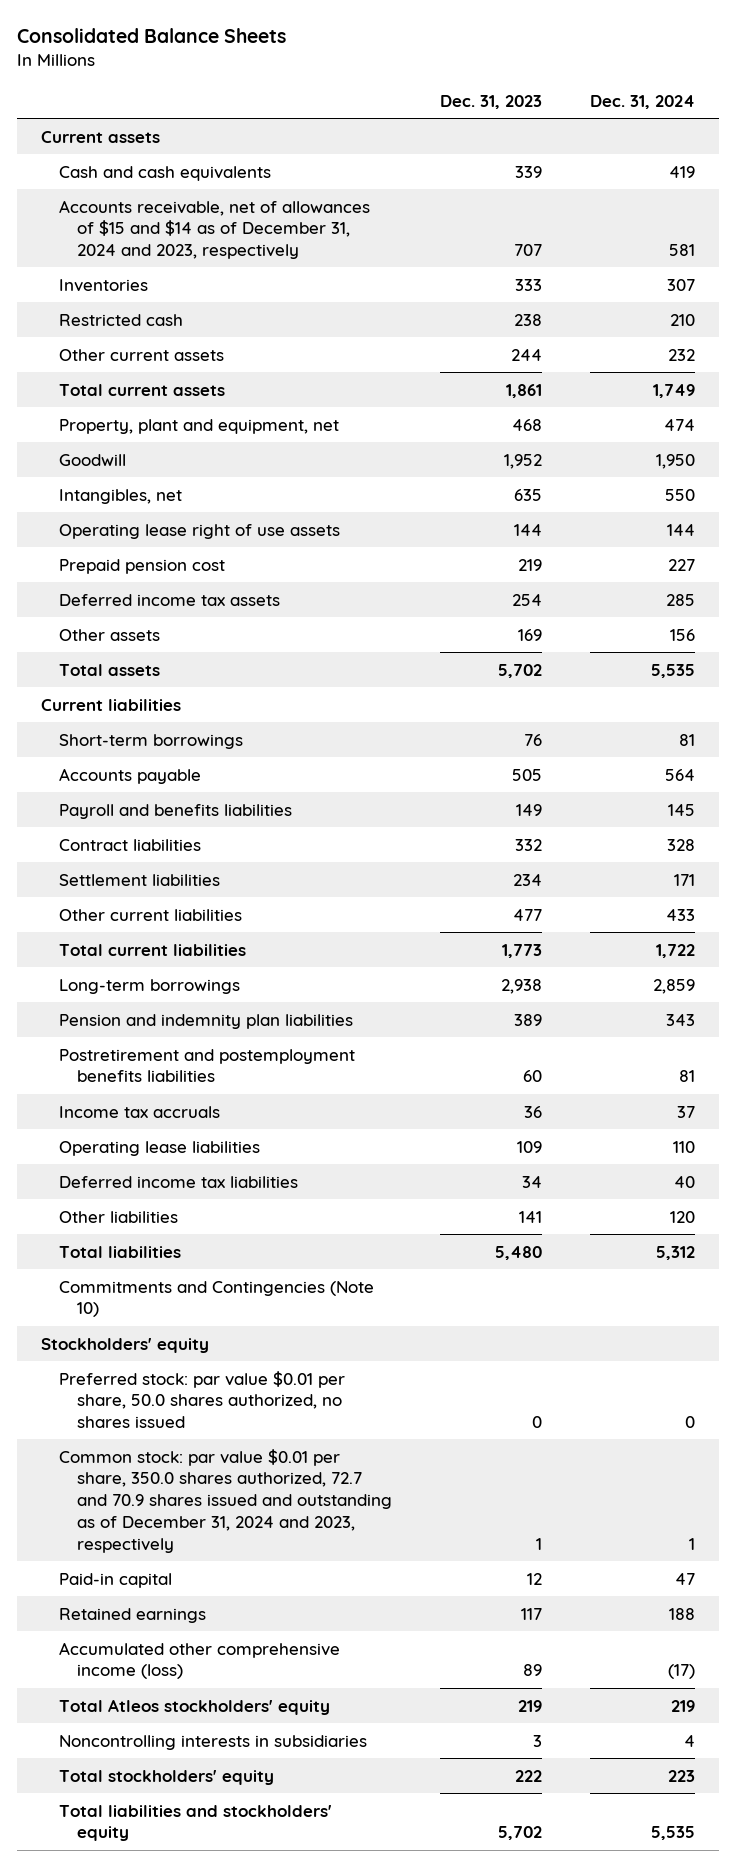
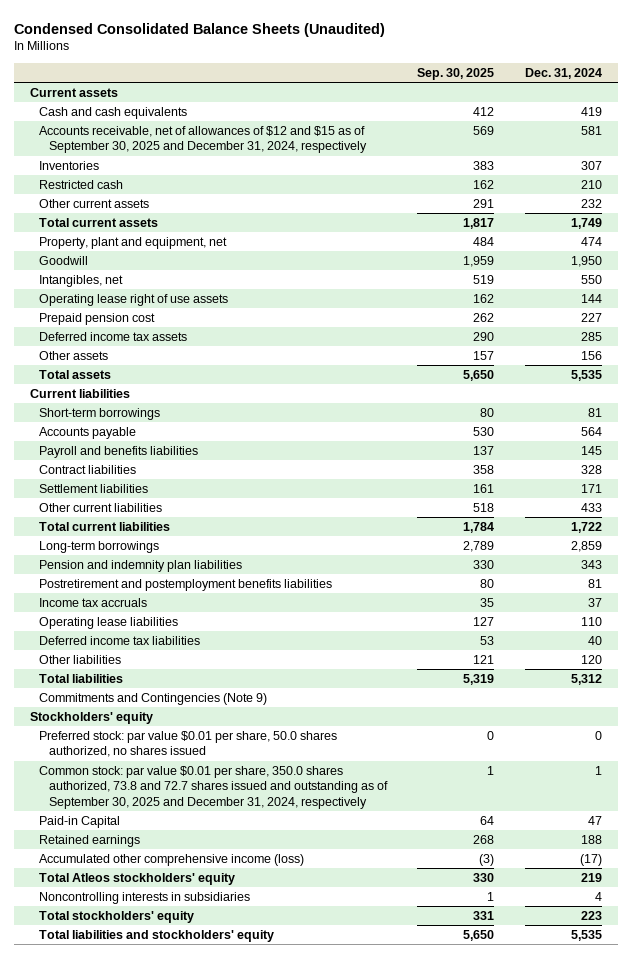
- Consolidated Balance Sheets
+ Condensed Consolidated Balance Sheets (Unaudited)
- | Dec. 31, 2023 | Dec. 31, 2024
+ | Sep. 30, 2025 | Dec. 31, 2024
- Accounts receivable, net of allowances of $15 and $14 as of December 31, 2024 and 2023, respectively | 707 | 581
+ Accounts receivable, net of allowances of $12 and $15 as of September 30, 2025 and December 31, 2024, respectively | 569 | 581
- Commitments and Contingencies (Note 10)
+ Commitments and Contingencies (Note 9)
- Common stock: par value $0.01 per share, 350.0 shares authorized, 72.7 and 70.9 shares issued and outstanding as of December 31, 2024 and 2023, respectively | 1 | 1
- Paid-in capital | 12 | 47
+ Common stock: par value $0.01 per share, 350.0 shares authorized, 73.8 and 72.7 shares issued and outstanding as of September 30, 2025 and December 31, 2024, respectively | 1 | 1
+ Paid-in Capital | 64 | 47

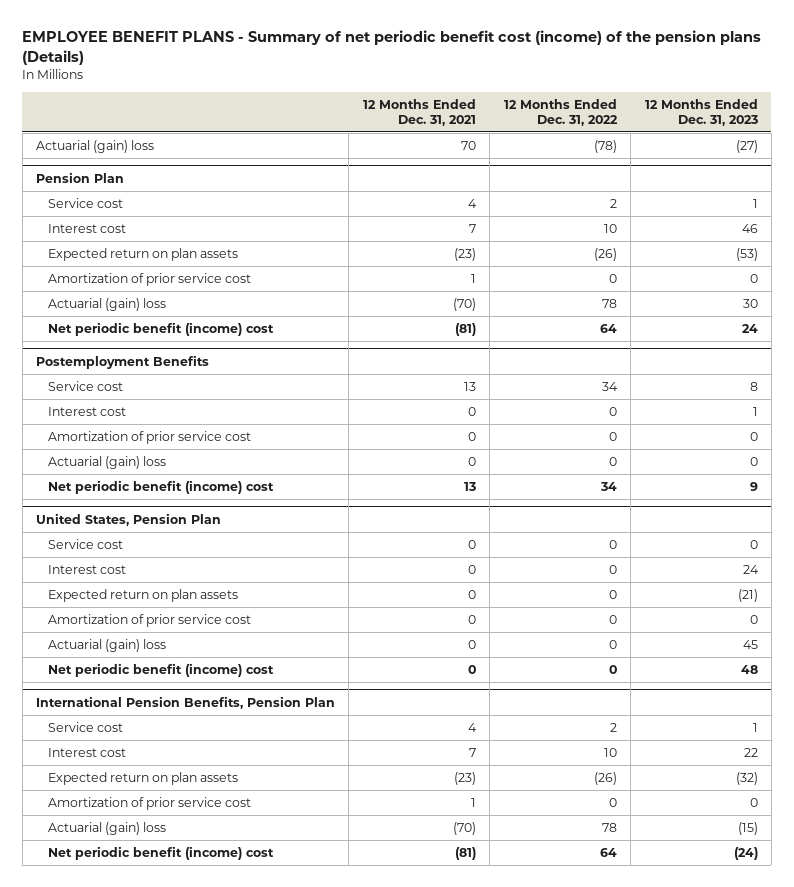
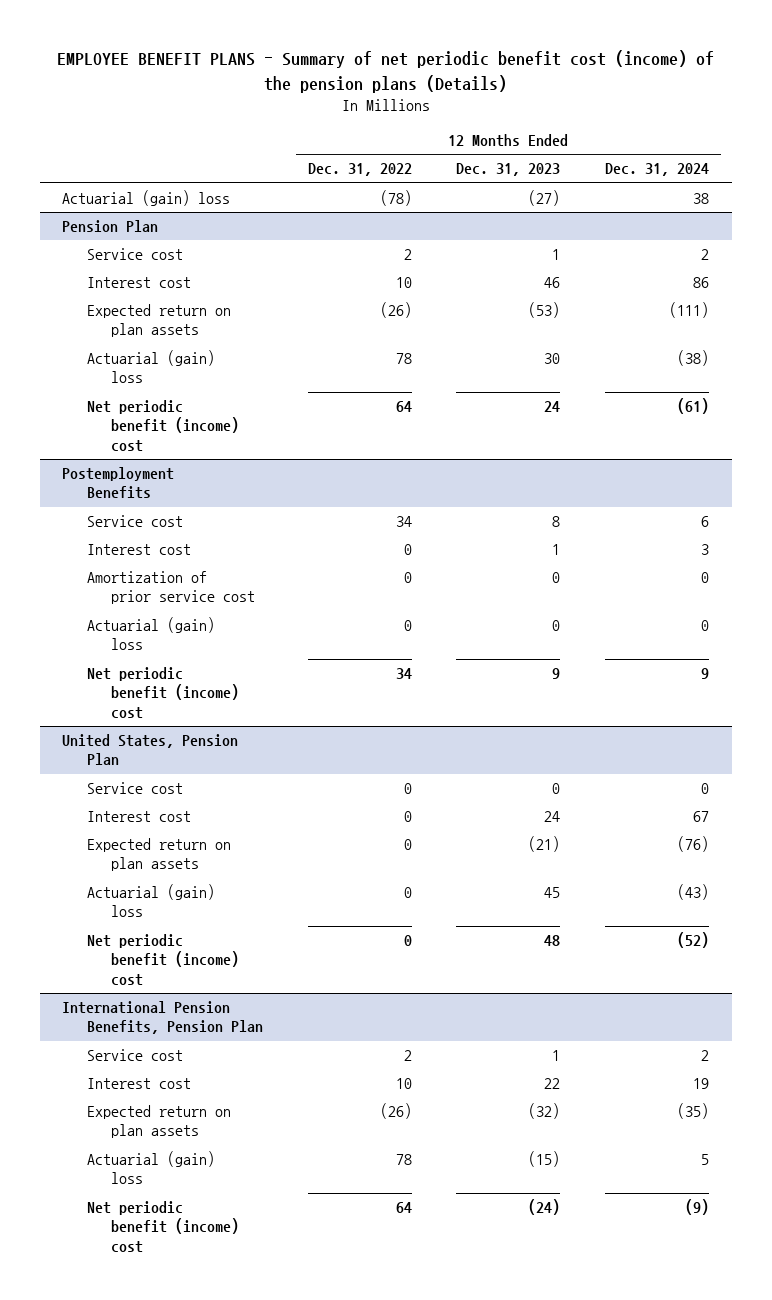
- | 12 Months Ended Dec. 31, 2021 | 12 Months Ended Dec. 31, 2022 | 12 Months Ended Dec. 31, 2023
+ | 12 Months Ended Dec. 31, 2022 | 12 Months Ended Dec. 31, 2023 | 12 Months Ended Dec. 31, 2024
@ Pension Plan
- Amortization of prior service cost | 1 | 0 | 0
@ United States, Pension Plan
- Amortization of prior service cost | 0 | 0 | 0
@ International Pension Benefits, Pension Plan
- Amortization of prior service cost | 1 | 0 | 0

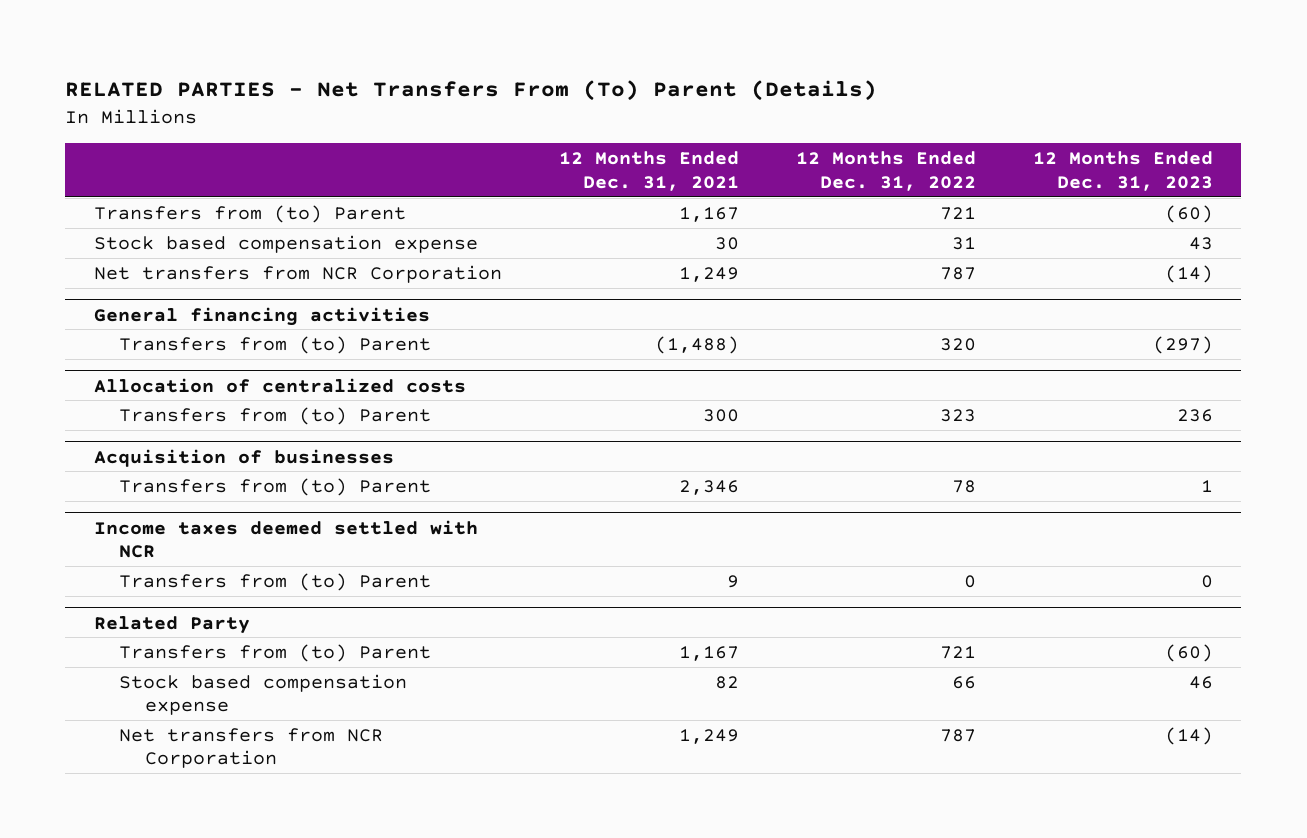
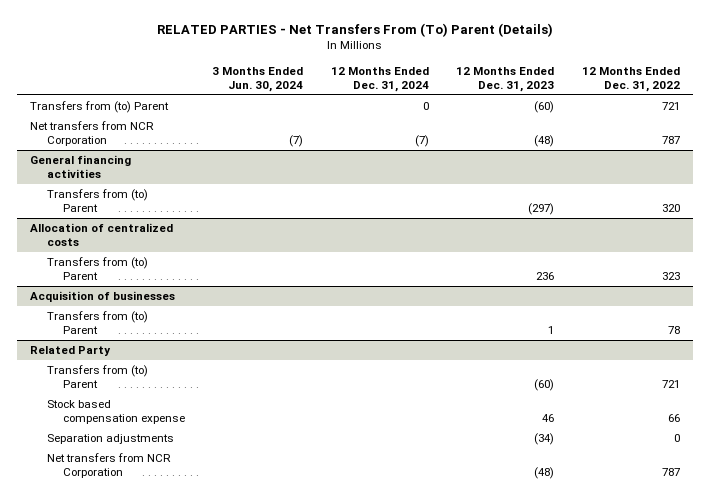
- | 12 Months Ended Dec. 31, 2021 | 12 Months Ended Dec. 31, 2022 | 12 Months Ended Dec. 31, 2023
+ | 3 Months Ended Jun. 30, 2024 | 12 Months Ended Dec. 31, 2024 | 12 Months Ended Dec. 31, 2023 | 12 Months Ended Dec. 31, 2022
- Stock based compensation expense | 30 | 31 | 43
- Net transfers from NCR Corporation | 1,249 | 787 | (14)
+ Net transfers from NCR Corporation | (7) | (7) | (48) | 787
- Income taxes deemed settled with NCR
- Transfers from (to) Parent | 9 | 0 | 0
@ Related Party
- Net transfers from NCR Corporation | 1,249 | 787 | (14)
+ Separation adjustments | | | (34) | 0
+ Net transfers from NCR Corporation | | | (48) | 787

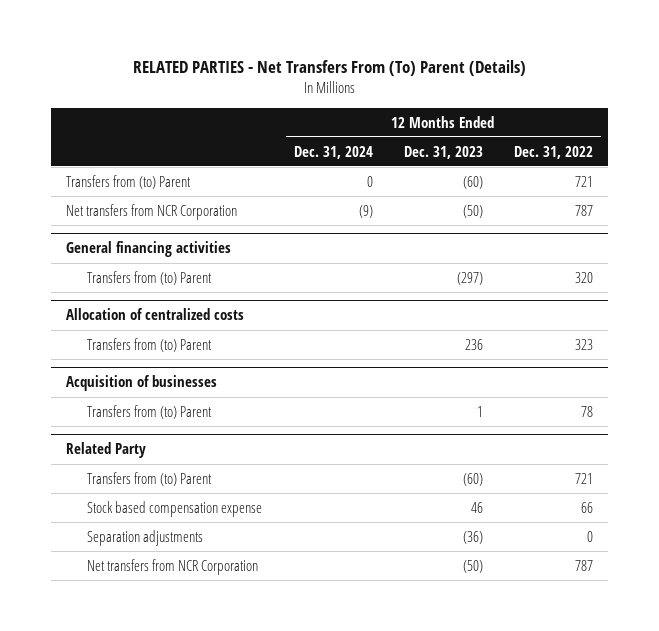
- | 3 Months Ended Jun. 30, 2024 | 12 Months Ended Dec. 31, 2024 | 12 Months Ended Dec. 31, 2023 | 12 Months Ended Dec. 31, 2022
+ | 12 Months Ended Dec. 31, 2024 | 12 Months Ended Dec. 31, 2023 | 12 Months Ended Dec. 31, 2022
- Net transfers from NCR Corporation | (7) | (7) | (48) | 787
+ Net transfers from NCR Corporation | (9) | (50) | 787
@ Related Party
- Separation adjustments | | | (34) | 0
- Net transfers from NCR Corporation | | | (48) | 787
+ Separation adjustments | | (36) | 0
+ Net transfers from NCR Corporation | | (50) | 787

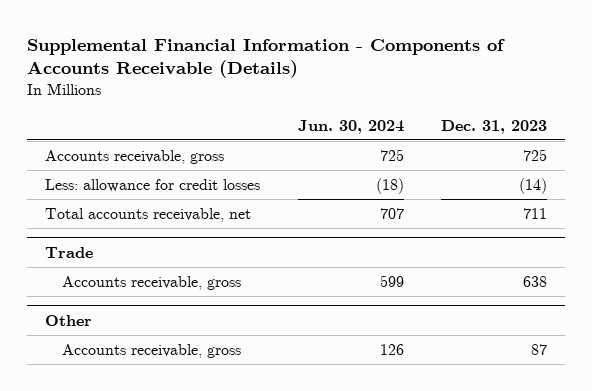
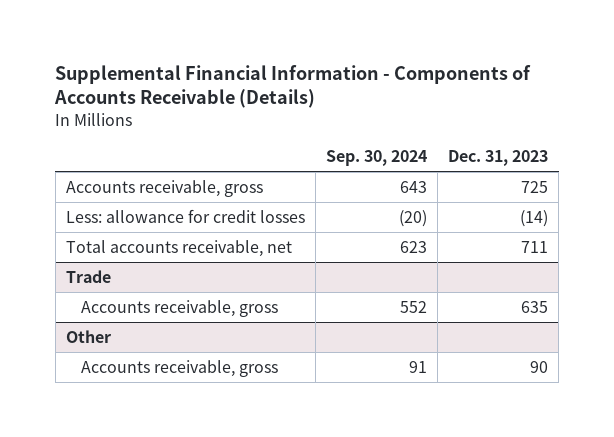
- | Jun. 30, 2024 | Dec. 31, 2023
+ | Sep. 30, 2024 | Dec. 31, 2023
@ Trade
- Accounts receivable, gross | 599 | 638
+ Accounts receivable, gross | 552 | 635
@ Other
- Accounts receivable, gross | 126 | 87
+ Accounts receivable, gross | 91 | 90

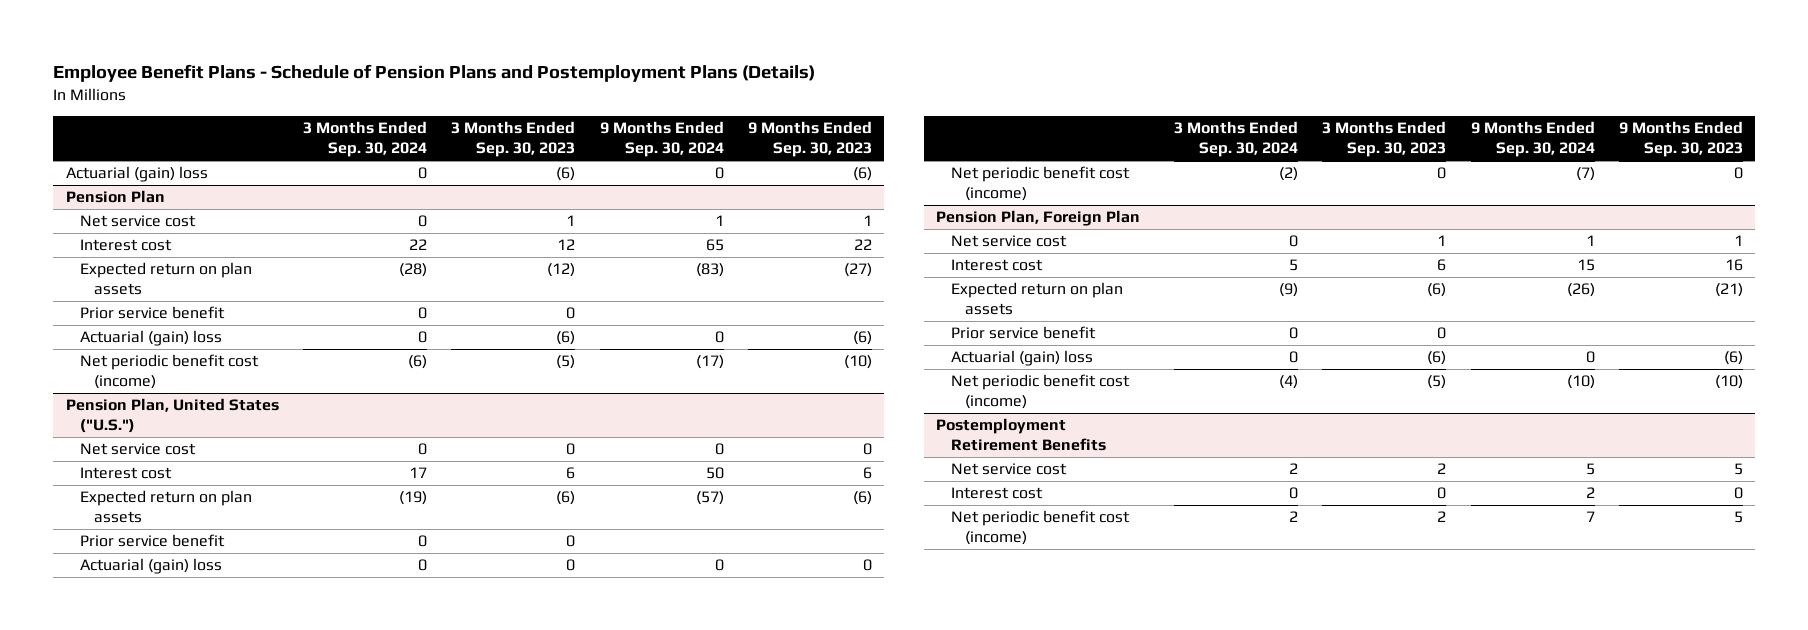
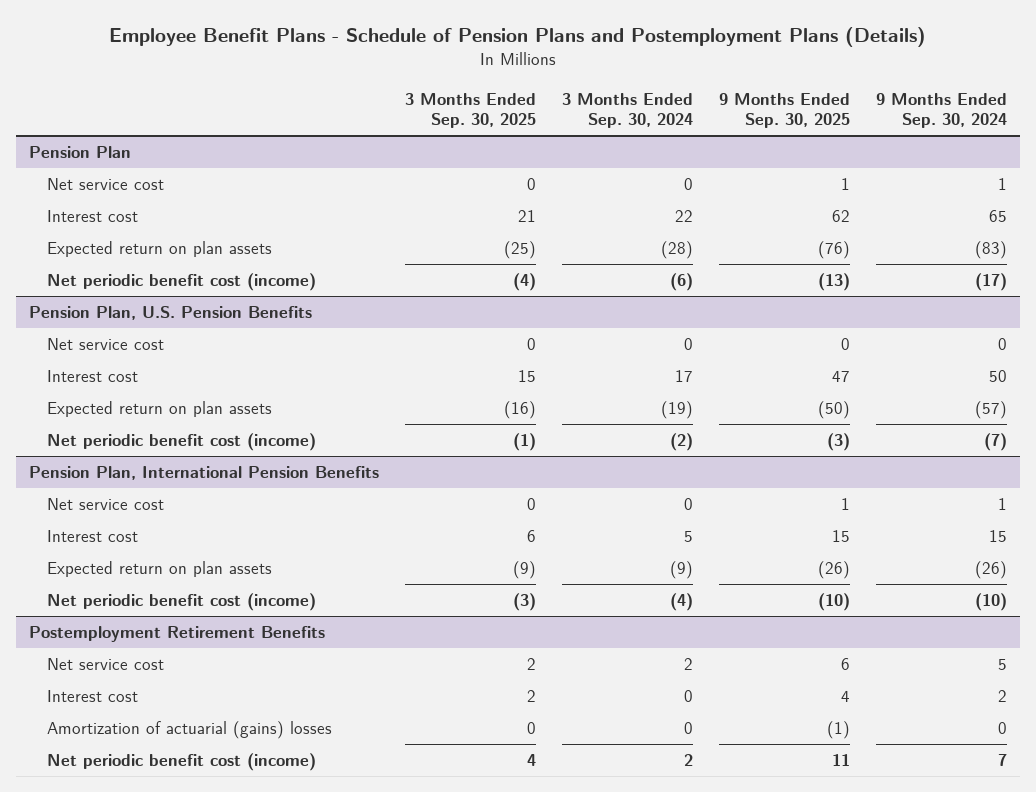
- | 3 Months Ended Sep. 30, 2024 | 3 Months Ended Sep. 30, 2023 | 9 Months Ended Sep. 30, 2024 | 9 Months Ended Sep. 30, 2023
+ | 3 Months Ended Sep. 30, 2025 | 3 Months Ended Sep. 30, 2024 | 9 Months Ended Sep. 30, 2025 | 9 Months Ended Sep. 30, 2024
- Actuarial (gain) loss | 0 | (6) | 0 | (6)
@ Pension Plan
- Prior service benefit | 0 | 0 | |
- Actuarial (gain) loss | 0 | (6) | 0 | (6)
- Pension Plan, United States ("U.S.")
+ Pension Plan, U.S. Pension Benefits
- Prior service benefit | 0 | 0 | |
- Actuarial (gain) loss | 0 | 0 | 0 | 0
- Pension Plan, Foreign Plan
+ Pension Plan, International Pension Benefits
- Prior service benefit | 0 | 0 | |
- Actuarial (gain) loss | 0 | (6) | 0 | (6)
@ Postemployment Retirement Benefits
+ Amortization of actuarial (gains) losses | 0 | 0 | (1) | 0

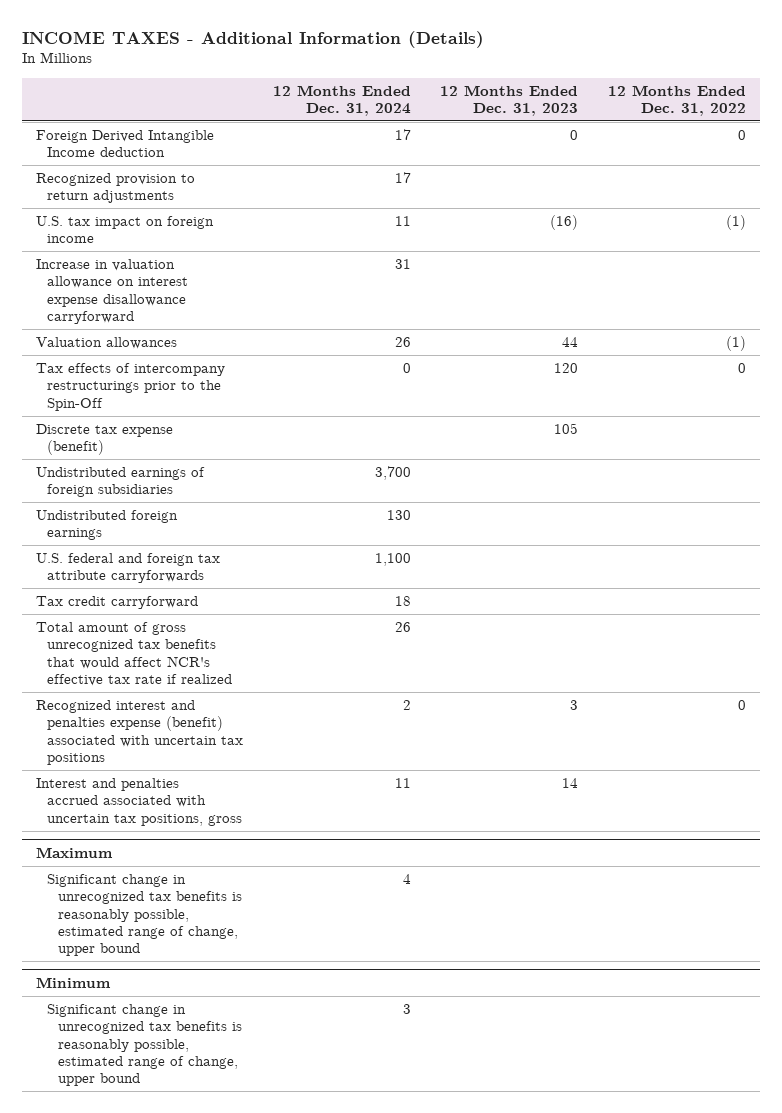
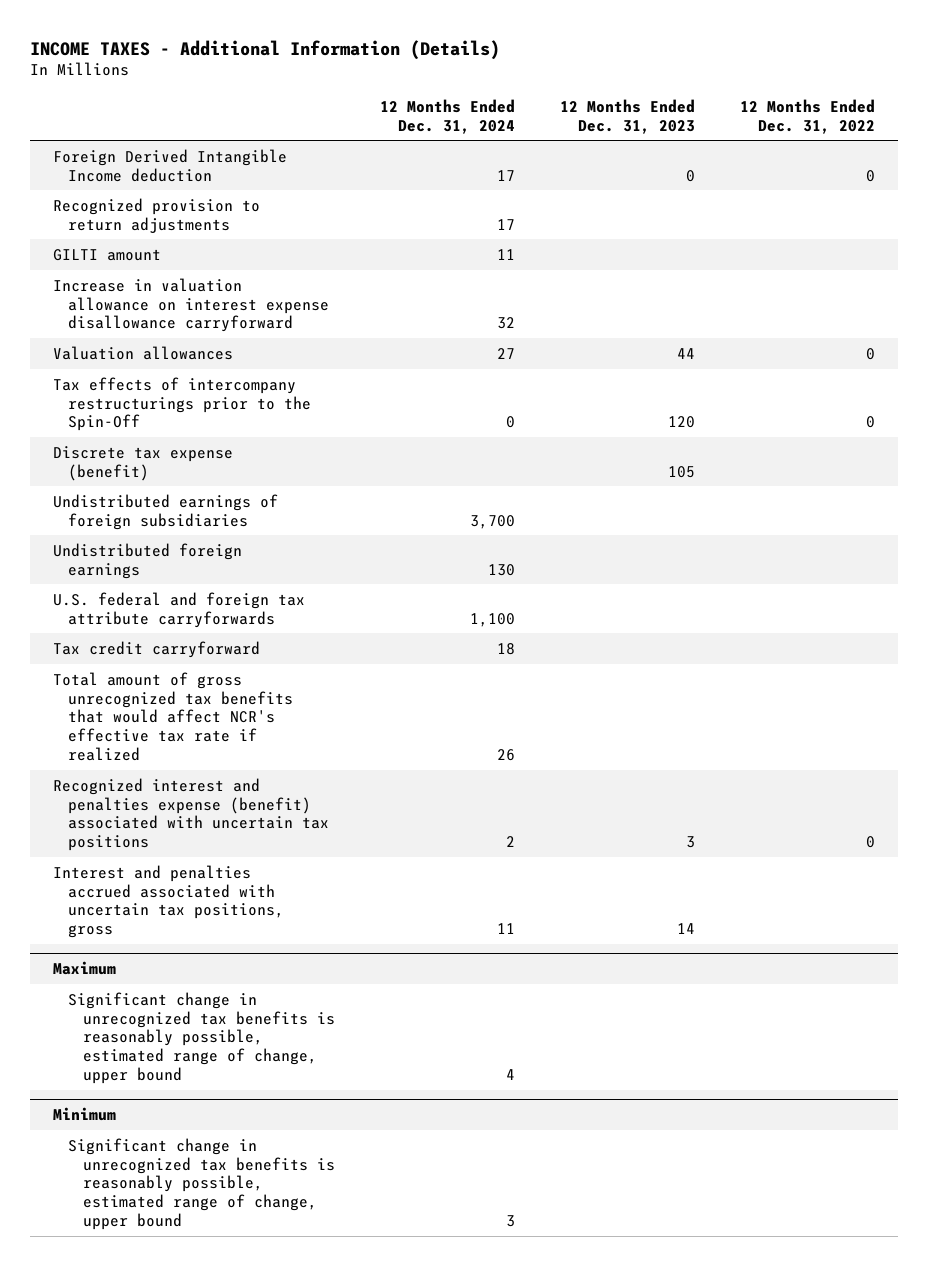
- U.S. tax impact on foreign income | 11 | (16) | (1)
- Increase in valuation allowance on interest expense disallowance carryforward | 31 | |
- Valuation allowances | 26 | 44 | (1)
+ GILTI amount | 11 | |
+ Increase in valuation allowance on interest expense disallowance carryforward | 32 | |
+ Valuation allowances | 27 | 44 | 0

